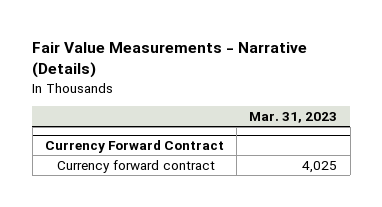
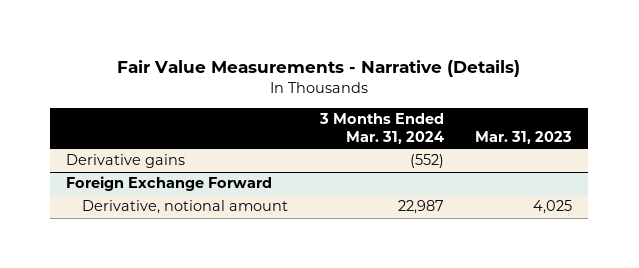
- | Mar. 31, 2023
+ | 3 Months Ended Mar. 31, 2024 | Mar. 31, 2023
- Currency Forward Contract
- Currency forward contract | 4,025
+ Derivative gains | (552) |
+ Foreign Exchange Forward
+ Derivative, notional amount | 22,987 | 4,025

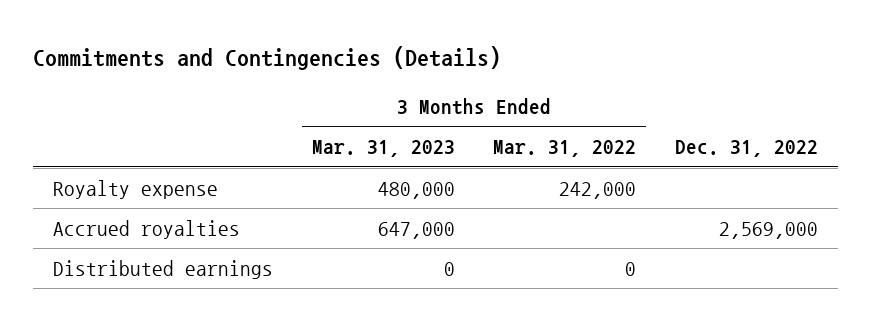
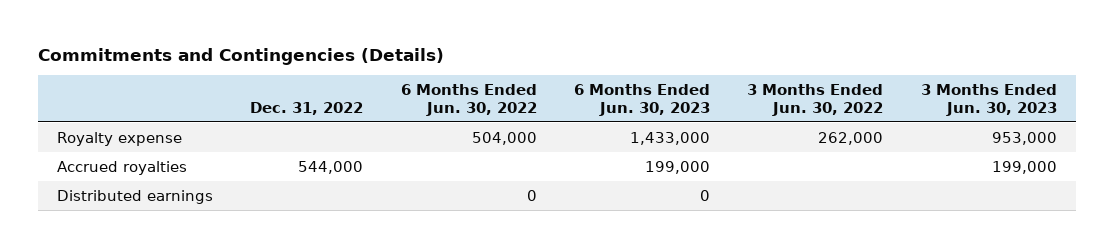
- | 3 Months Ended Mar. 31, 2023 | 3 Months Ended Mar. 31, 2022 | Dec. 31, 2022
+ | Dec. 31, 2022 | 6 Months Ended Jun. 30, 2022 | 6 Months Ended Jun. 30, 2023 | 3 Months Ended Jun. 30, 2022 | 3 Months Ended Jun. 30, 2023
- Accrued royalties | 647,000 | | 2,569,000
+ Accrued royalties | 544,000 | | 199,000 | | 199,000

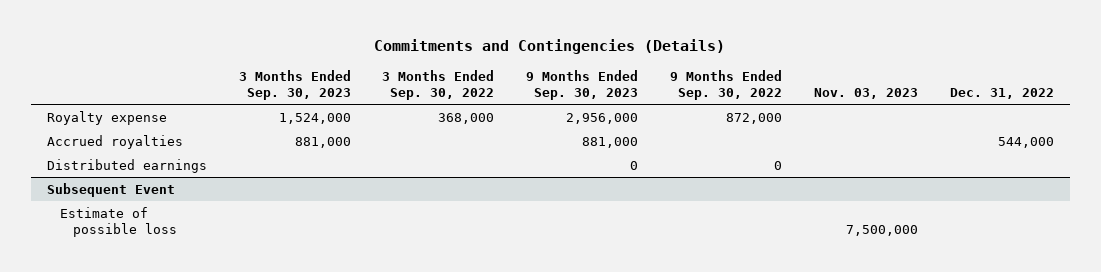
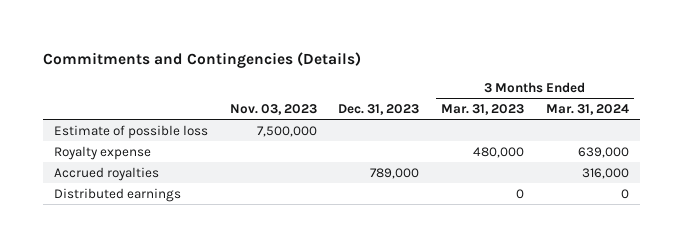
- | 3 Months Ended Sep. 30, 2023 | 3 Months Ended Sep. 30, 2022 | 9 Months Ended Sep. 30, 2023 | 9 Months Ended Sep. 30, 2022 | Nov. 03, 2023 | Dec. 31, 2022
+ | Nov. 03, 2023 | Dec. 31, 2023 | 3 Months Ended Mar. 31, 2023 | 3 Months Ended Mar. 31, 2024
+ Estimate of possible loss | 7,500,000 | | |
- Subsequent Event
- Estimate of possible loss | | | | | 7,500,000 |

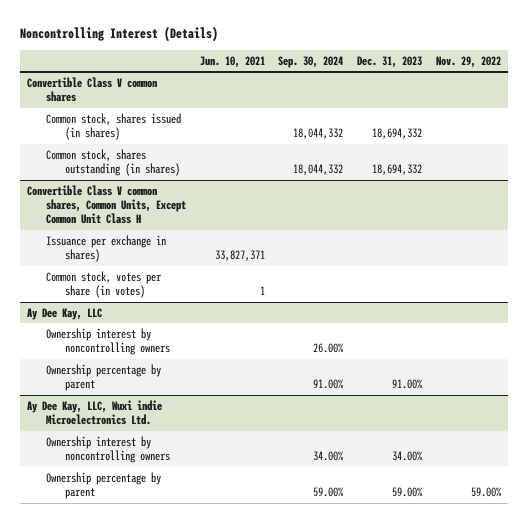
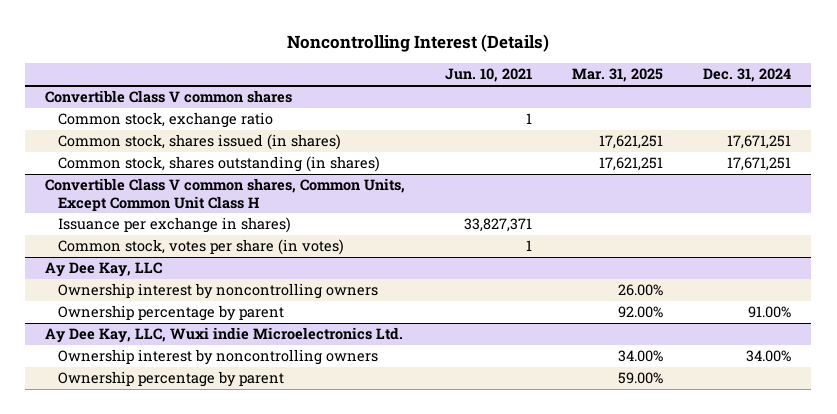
- | Jun. 10, 2021 | Sep. 30, 2024 | Dec. 31, 2023 | Nov. 29, 2022
+ | Jun. 10, 2021 | Mar. 31, 2025 | Dec. 31, 2024
@ Convertible Class V common shares
+ Common stock, exchange ratio | 1 | |

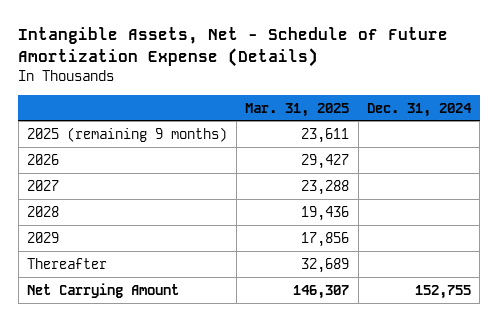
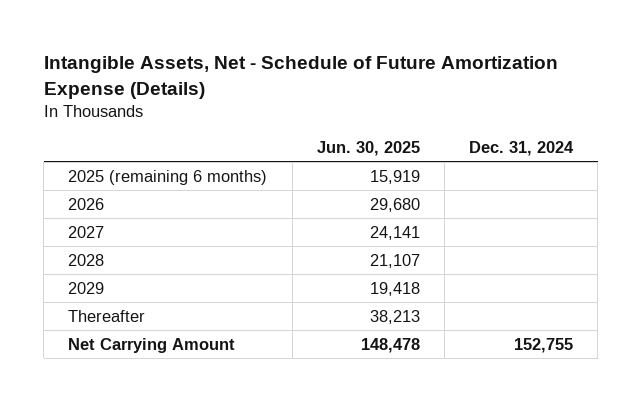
- | Mar. 31, 2025 | Dec. 31, 2024
+ | Jun. 30, 2025 | Dec. 31, 2024
- 2025 (remaining 9 months) | 23,611 |
+ 2025 (remaining 6 months) | 15,919 |

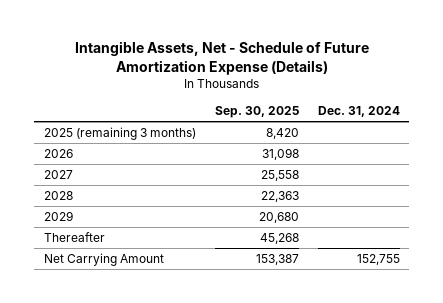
- | Jun. 30, 2025 | Dec. 31, 2024
+ | Sep. 30, 2025 | Dec. 31, 2024
- 2025 (remaining 6 months) | 15,919 |
+ 2025 (remaining 3 months) | 8,420 |

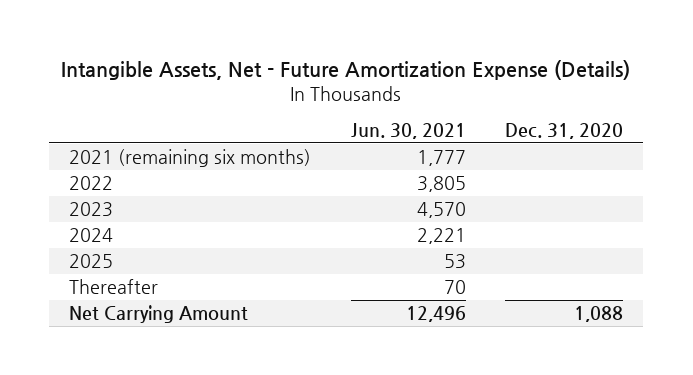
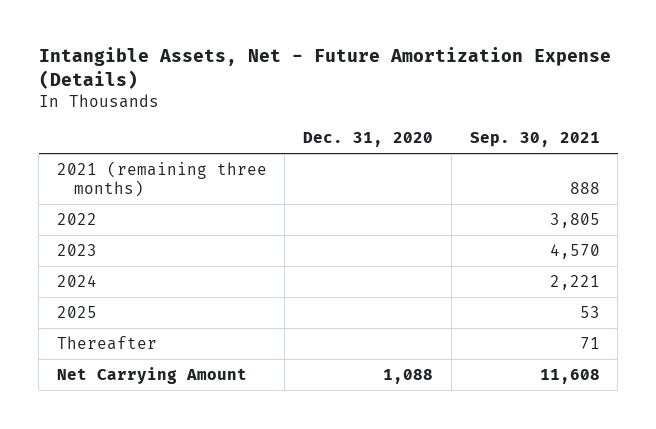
- | Jun. 30, 2021 | Dec. 31, 2020
+ | Dec. 31, 2020 | Sep. 30, 2021
- 2021 (remaining six months) | 1,777 |
+ 2021 (remaining three months) | | 888

